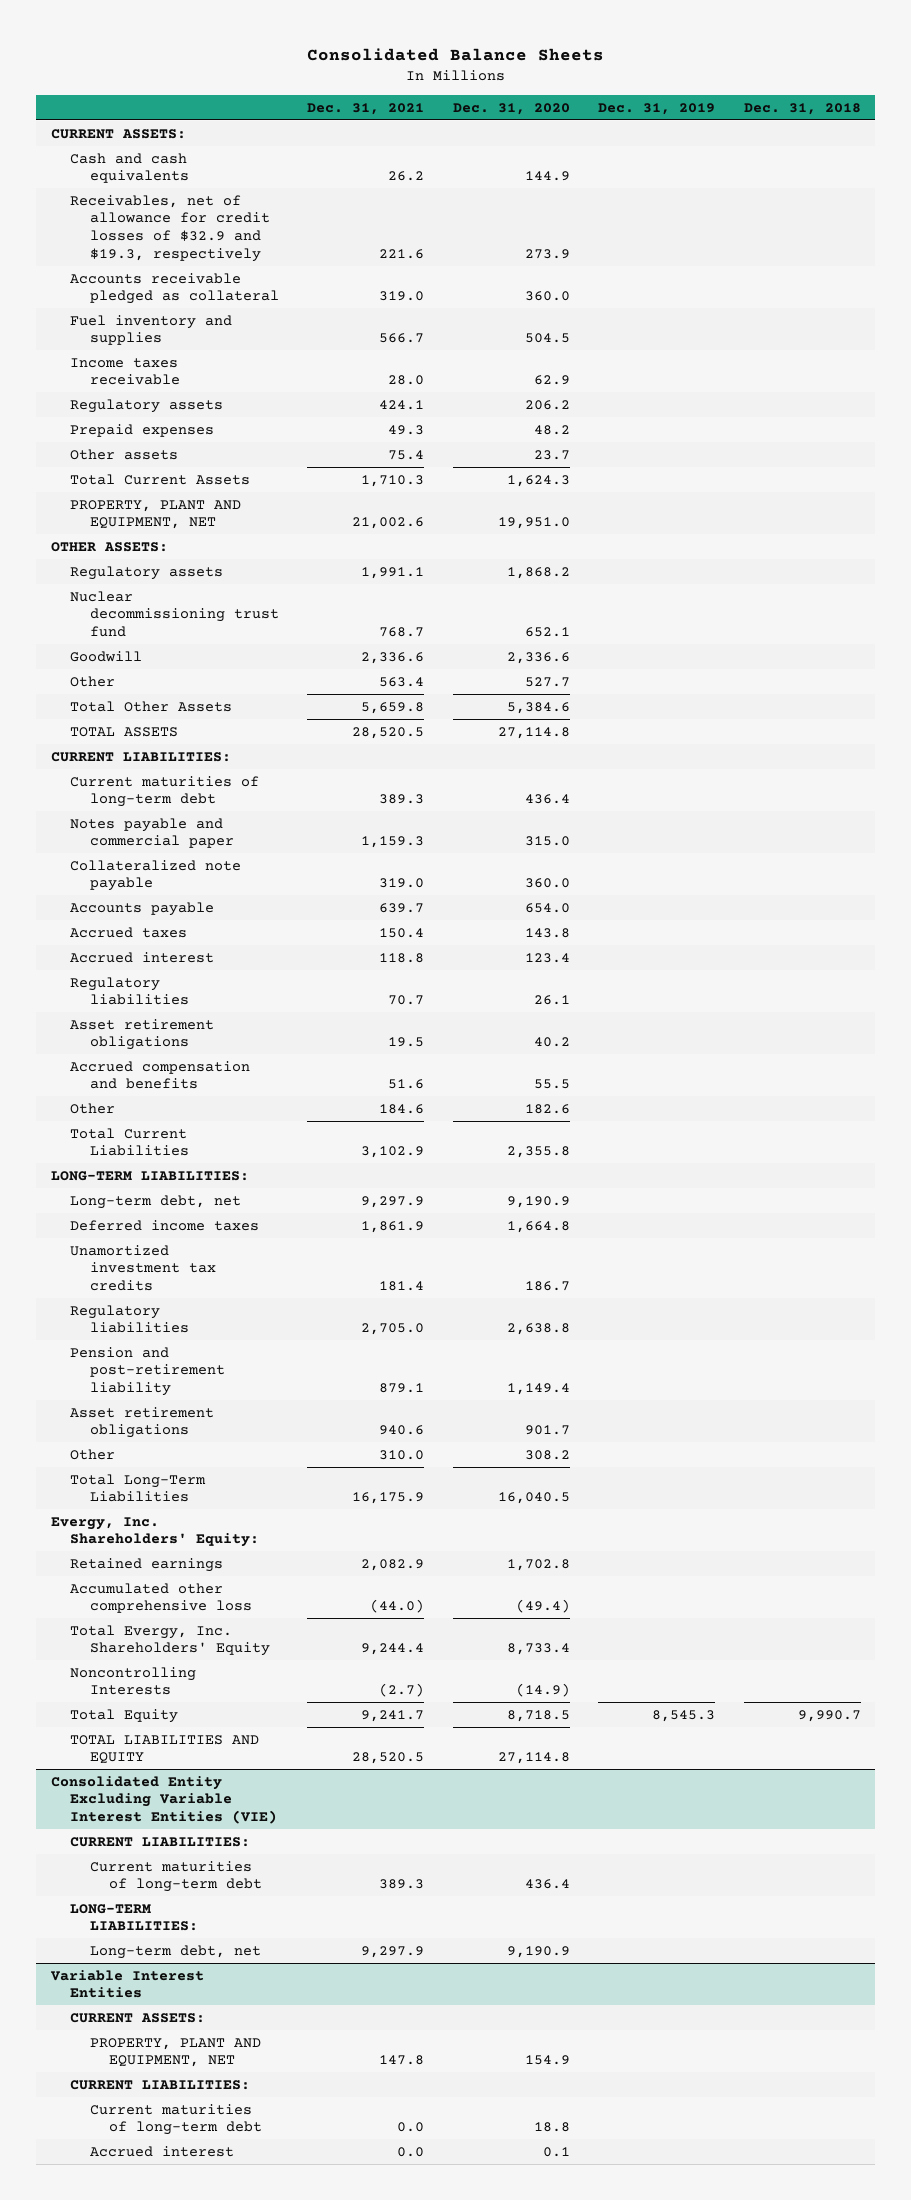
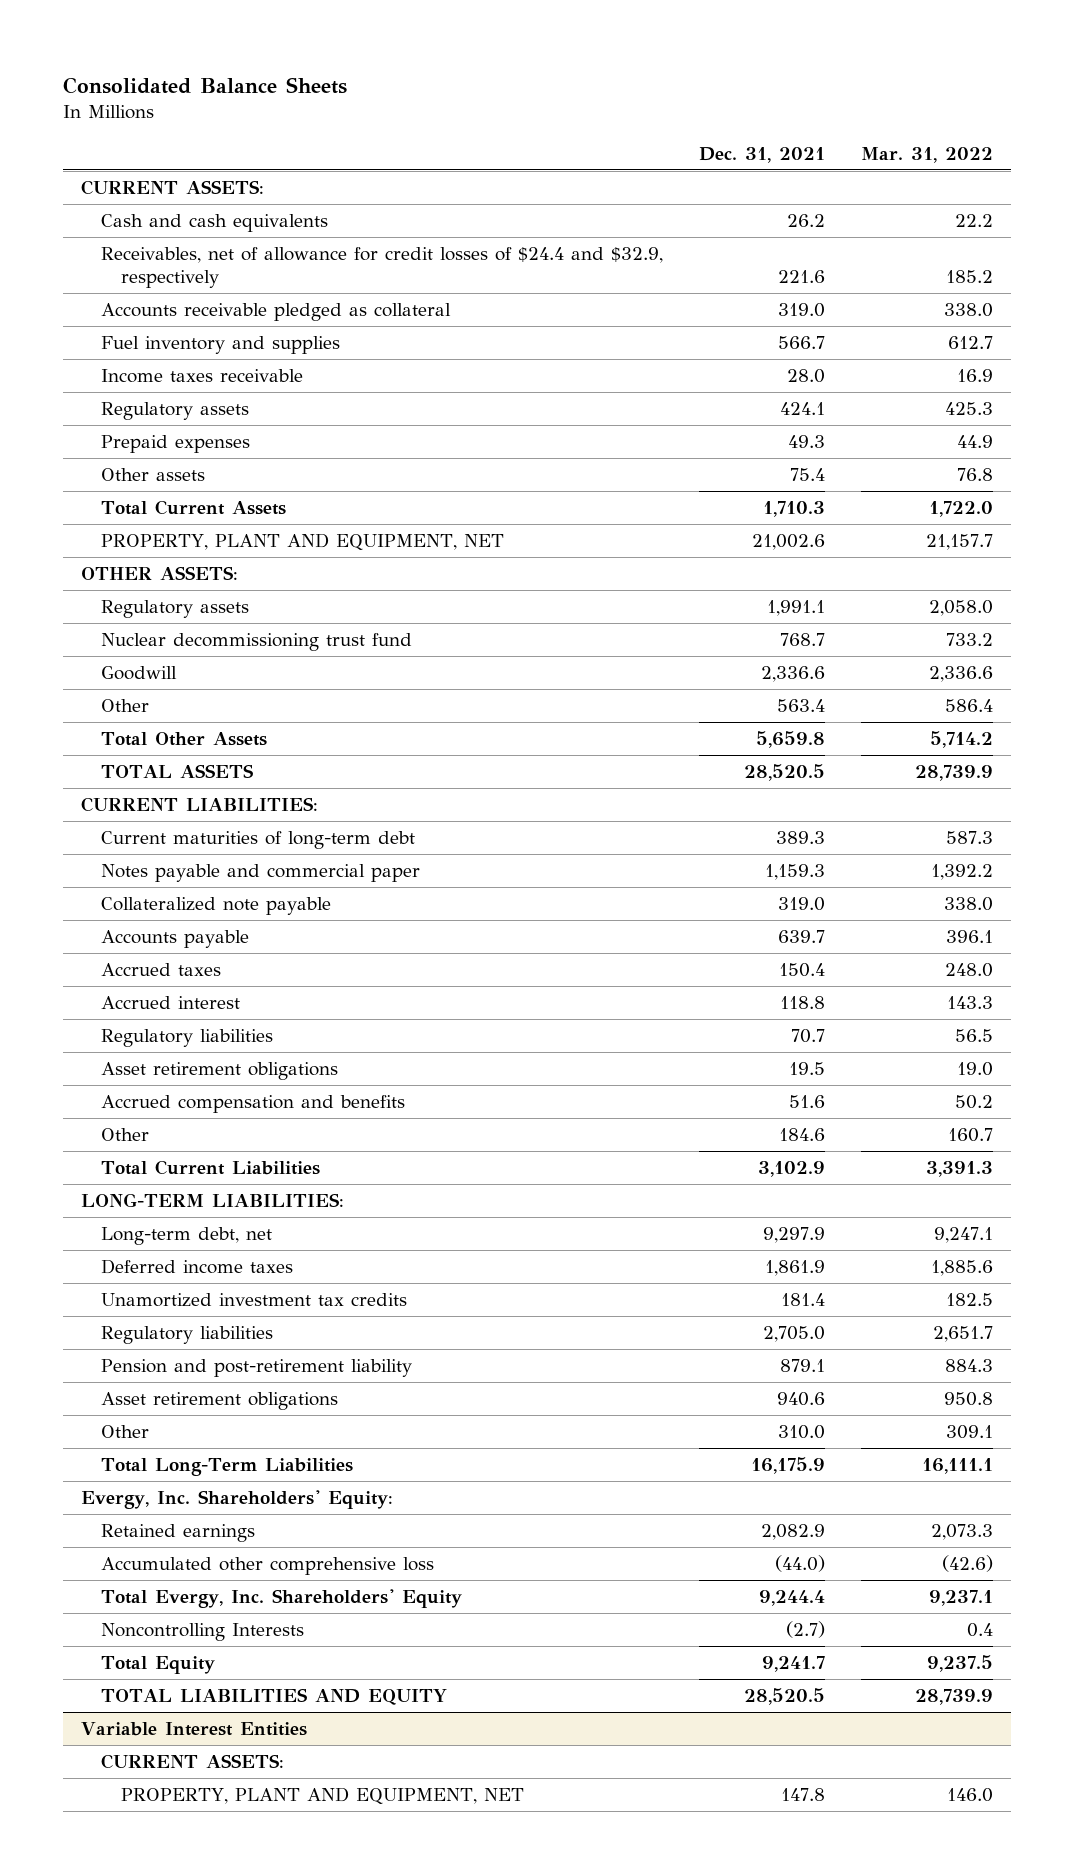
- | Dec. 31, 2021 | Dec. 31, 2020 | Dec. 31, 2019 | Dec. 31, 2018
+ | Dec. 31, 2021 | Mar. 31, 2022
- Receivables, net of allowance for credit losses of $32.9 and $19.3, respectively | 221.6 | 273.9 | |
+ Receivables, net of allowance for credit losses of $24.4 and $32.9, respectively | 221.6 | 185.2
- Consolidated Entity Excluding Variable Interest Entities (VIE)
- CURRENT LIABILITIES:
- Current maturities of long-term debt | 389.3 | 436.4 | |
- LONG-TERM LIABILITIES:
- Long-term debt, net | 9,297.9 | 9,190.9 | |
@ Variable Interest Entities
- CURRENT LIABILITIES:
- Current maturities of long-term debt | 0.0 | 18.8 | |
- Accrued interest | 0.0 | 0.1 | |

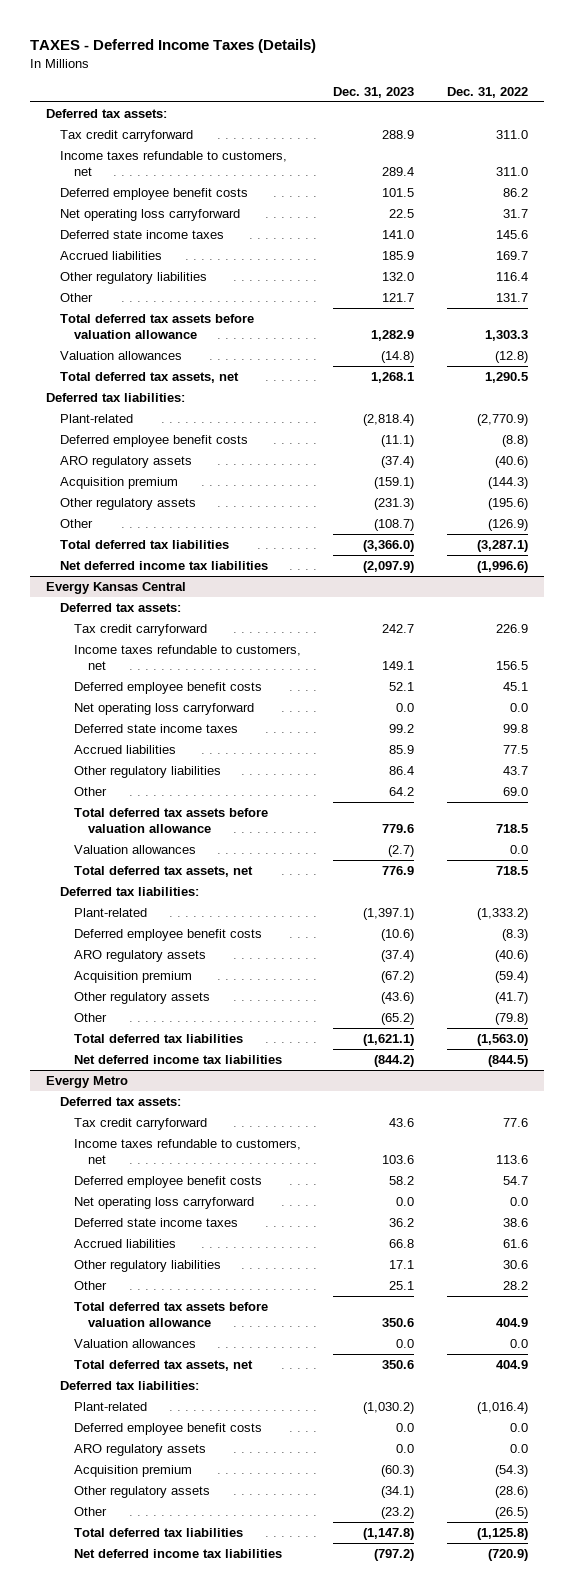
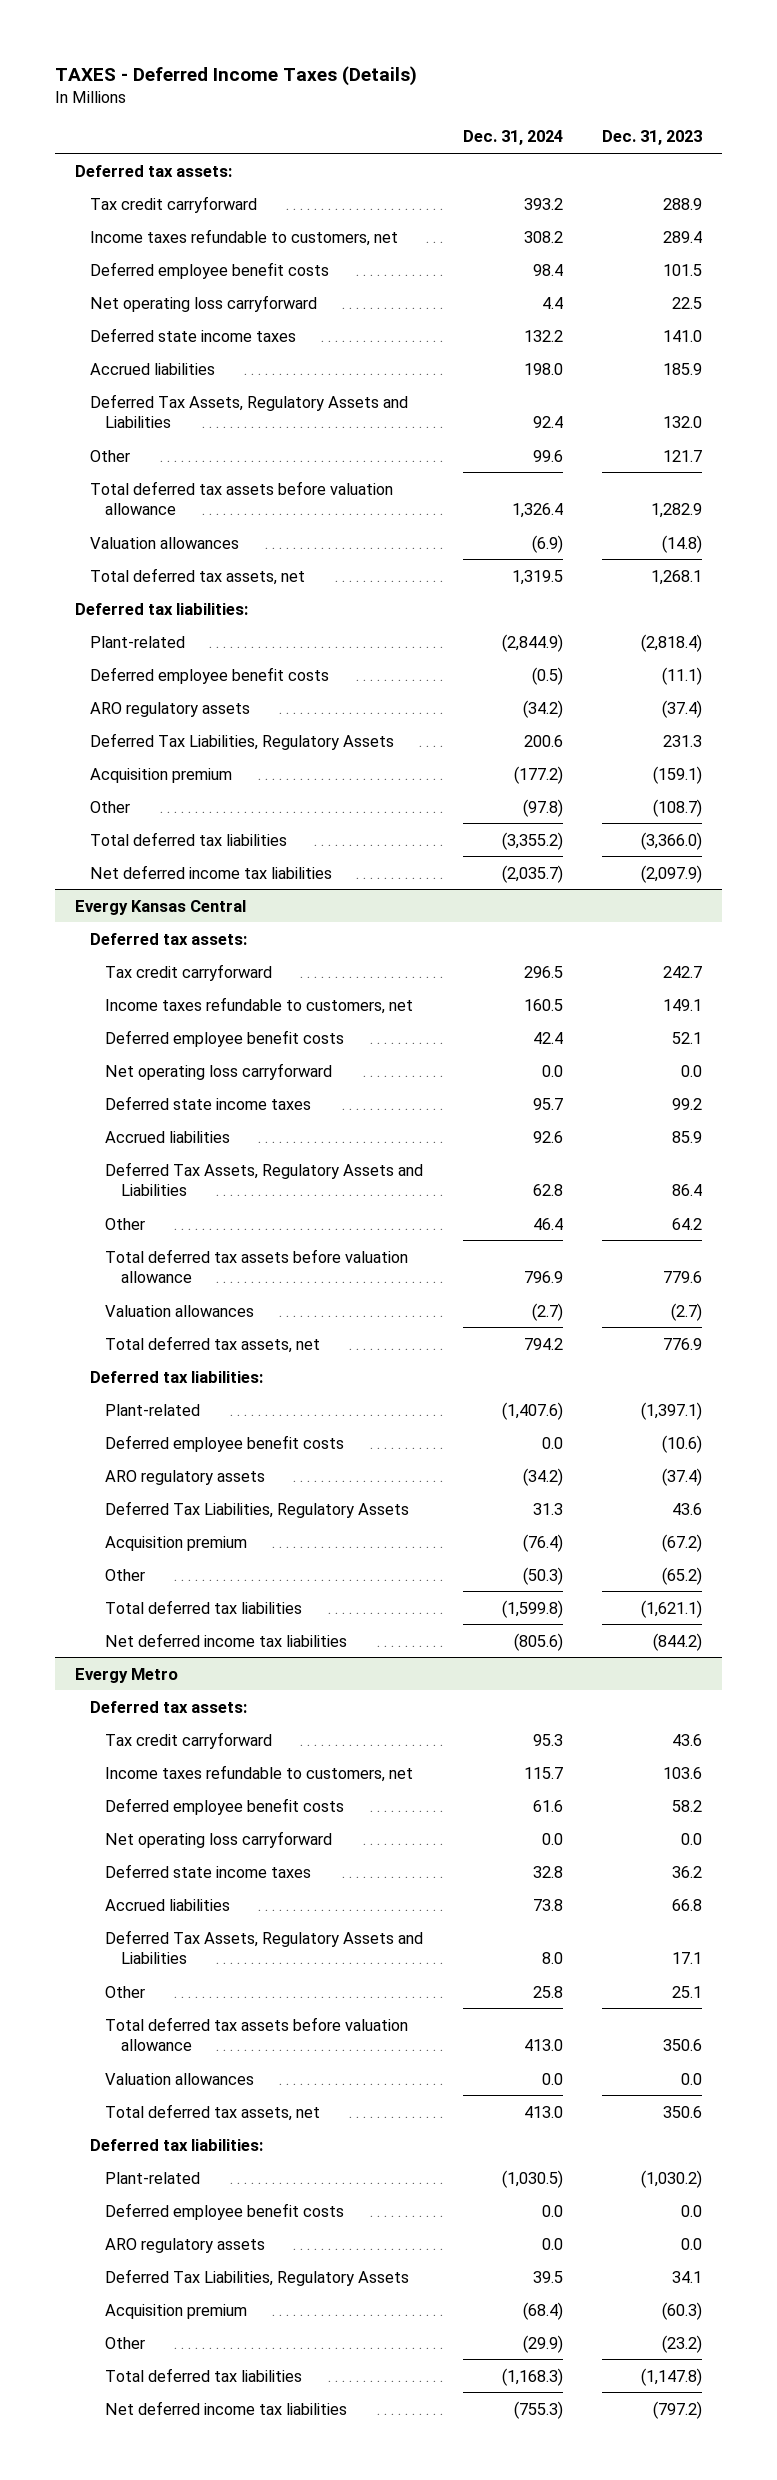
- | Dec. 31, 2023 | Dec. 31, 2022
+ | Dec. 31, 2024 | Dec. 31, 2023
- Other regulatory liabilities | 132.0 | 116.4
+ Deferred Tax Assets, Regulatory Assets and Liabilities | 92.4 | 132.0
+ Deferred Tax Liabilities, Regulatory Assets | 200.6 | 231.3
- Other regulatory assets | (231.3) | (195.6)
@ Evergy Kansas Central
- Other regulatory liabilities | 86.4 | 43.7
+ Deferred Tax Assets, Regulatory Assets and Liabilities | 62.8 | 86.4
+ Deferred Tax Liabilities, Regulatory Assets | 31.3 | 43.6
- Other regulatory assets | (43.6) | (41.7)
@ Evergy Metro
- Other regulatory liabilities | 17.1 | 30.6
+ Deferred Tax Assets, Regulatory Assets and Liabilities | 8.0 | 17.1
+ Deferred Tax Liabilities, Regulatory Assets | 39.5 | 34.1
- Other regulatory assets | (34.1) | (28.6)

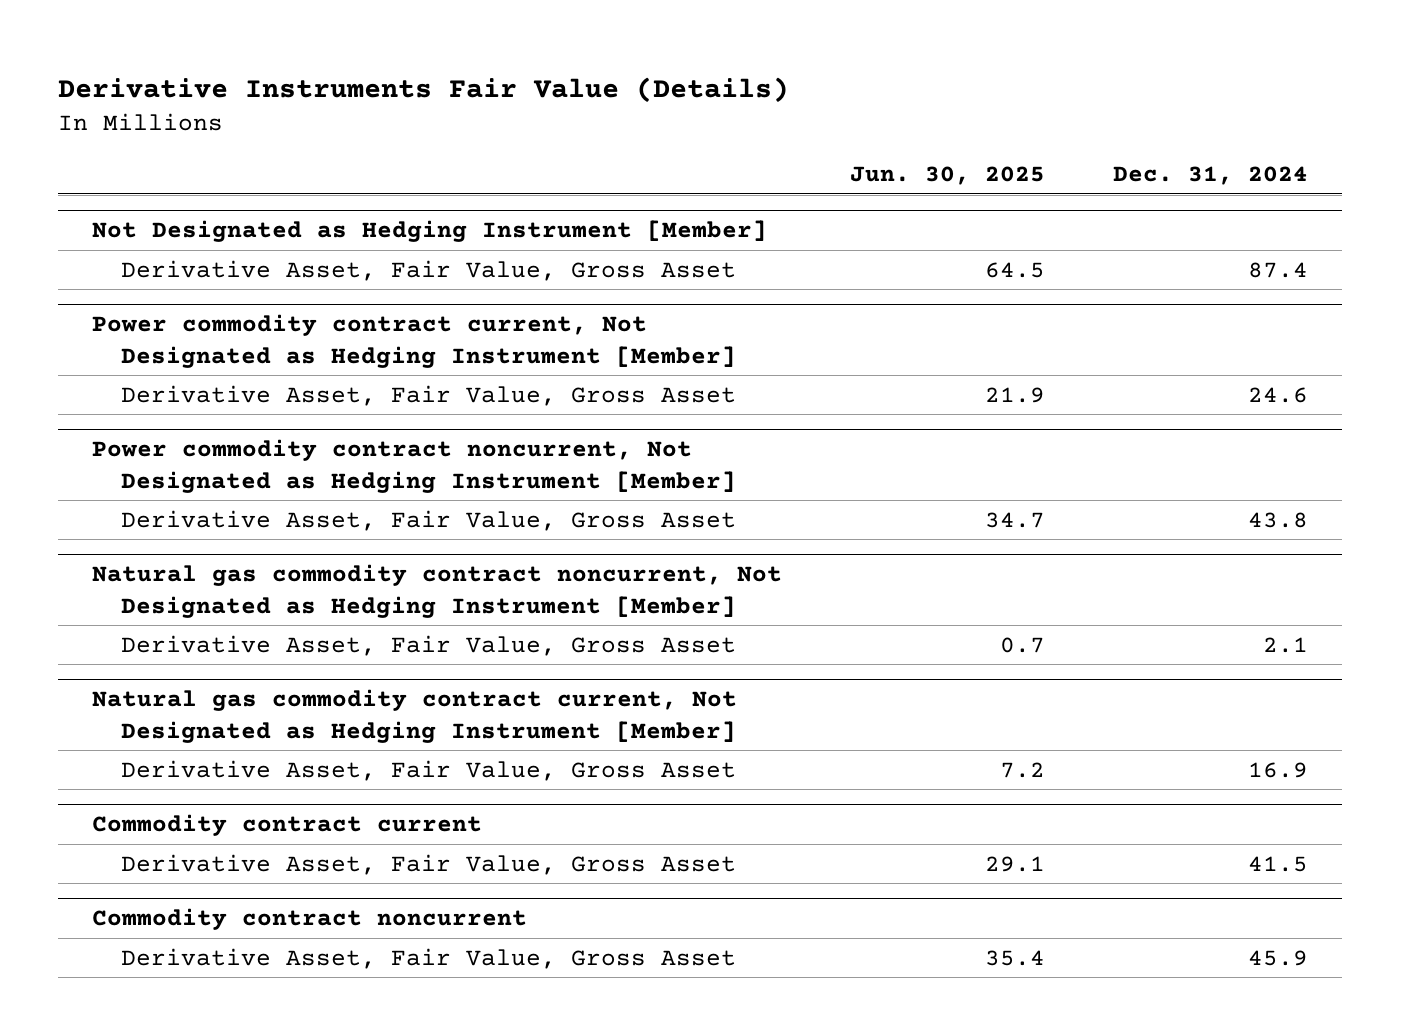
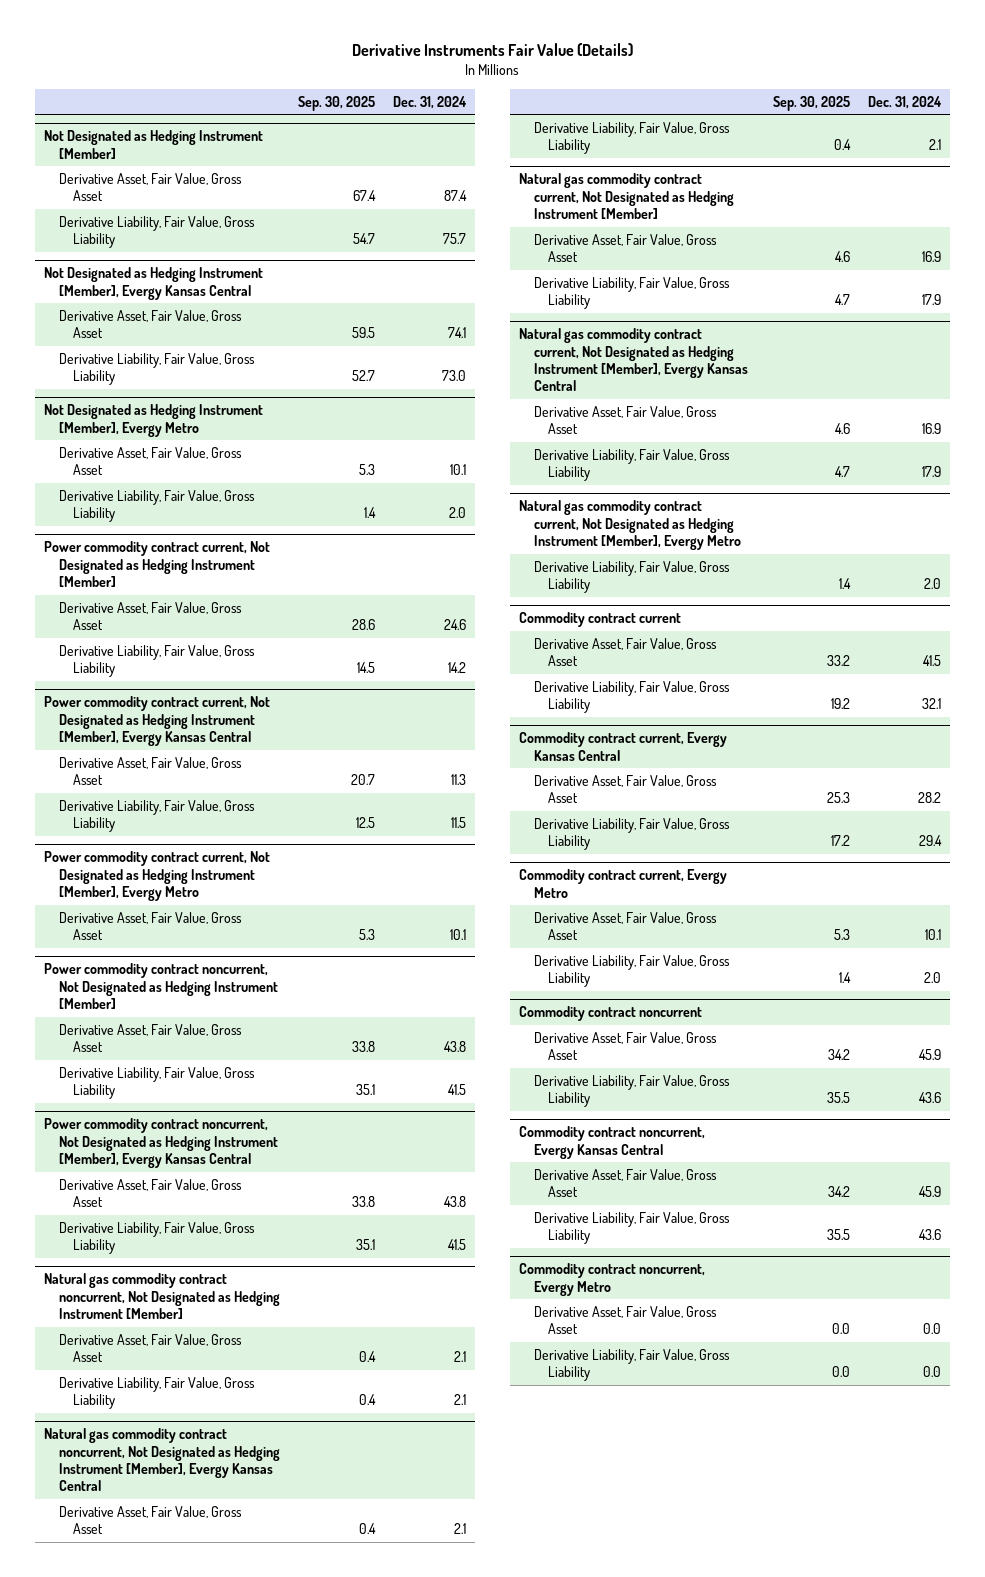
- | Jun. 30, 2025 | Dec. 31, 2024
+ | Sep. 30, 2025 | Dec. 31, 2024
@ Not Designated as Hedging Instrument [Member]
+ Derivative Liability, Fair Value, Gross Liability | 54.7 | 75.7
+ Not Designated as Hedging Instrument [Member], Evergy Kansas Central
+ Derivative Asset, Fair Value, Gross Asset | 59.5 | 74.1
+ Derivative Liability, Fair Value, Gross Liability | 52.7 | 73.0
+ Not Designated as Hedging Instrument [Member], Evergy Metro
+ Derivative Asset, Fair Value, Gross Asset | 5.3 | 10.1
+ Derivative Liability, Fair Value, Gross Liability | 1.4 | 2.0
@ Power commodity contract current, Not Designated as Hedging Instrument [Member]
+ Derivative Liability, Fair Value, Gross Liability | 14.5 | 14.2
+ Power commodity contract current, Not Designated as Hedging Instrument [Member], Evergy Kansas Central
+ Derivative Asset, Fair Value, Gross Asset | 20.7 | 11.3
+ Derivative Liability, Fair Value, Gross Liability | 12.5 | 11.5
+ Power commodity contract current, Not Designated as Hedging Instrument [Member], Evergy Metro
+ Derivative Asset, Fair Value, Gross Asset | 5.3 | 10.1
@ Power commodity contract noncurrent, Not Designated as Hedging Instrument [Member]
+ Derivative Liability, Fair Value, Gross Liability | 35.1 | 41.5
+ Power commodity contract noncurrent, Not Designated as Hedging Instrument [Member], Evergy Kansas Central
+ Derivative Asset, Fair Value, Gross Asset | 33.8 | 43.8
+ Derivative Liability, Fair Value, Gross Liability | 35.1 | 41.5
@ Natural gas commodity contract noncurrent, Not Designated as Hedging Instrument [Member]
+ Derivative Liability, Fair Value, Gross Liability | 0.4 | 2.1
+ Natural gas commodity contract noncurrent, Not Designated as Hedging Instrument [Member], Evergy Kansas Central
+ Derivative Asset, Fair Value, Gross Asset | 0.4 | 2.1
+ Derivative Liability, Fair Value, Gross Liability | 0.4 | 2.1
@ Natural gas commodity contract current, Not Designated as Hedging Instrument [Member]
+ Derivative Liability, Fair Value, Gross Liability | 4.7 | 17.9
+ Natural gas commodity contract current, Not Designated as Hedging Instrument [Member], Evergy Kansas Central
+ Derivative Asset, Fair Value, Gross Asset | 4.6 | 16.9
+ Derivative Liability, Fair Value, Gross Liability | 4.7 | 17.9
+ Natural gas commodity contract current, Not Designated as Hedging Instrument [Member], Evergy Metro
+ Derivative Liability, Fair Value, Gross Liability | 1.4 | 2.0
@ Commodity contract current
+ Derivative Liability, Fair Value, Gross Liability | 19.2 | 32.1
+ Commodity contract current, Evergy Kansas Central
+ Derivative Asset, Fair Value, Gross Asset | 25.3 | 28.2
+ Derivative Liability, Fair Value, Gross Liability | 17.2 | 29.4
+ Commodity contract current, Evergy Metro
+ Derivative Asset, Fair Value, Gross Asset | 5.3 | 10.1
+ Derivative Liability, Fair Value, Gross Liability | 1.4 | 2.0
@ Commodity contract noncurrent
+ Derivative Liability, Fair Value, Gross Liability | 35.5 | 43.6
+ Commodity contract noncurrent, Evergy Kansas Central
+ Derivative Asset, Fair Value, Gross Asset | 34.2 | 45.9
+ Derivative Liability, Fair Value, Gross Liability | 35.5 | 43.6
+ Commodity contract noncurrent, Evergy Metro
+ Derivative Asset, Fair Value, Gross Asset | 0.0 | 0.0
+ Derivative Liability, Fair Value, Gross Liability | 0.0 | 0.0

